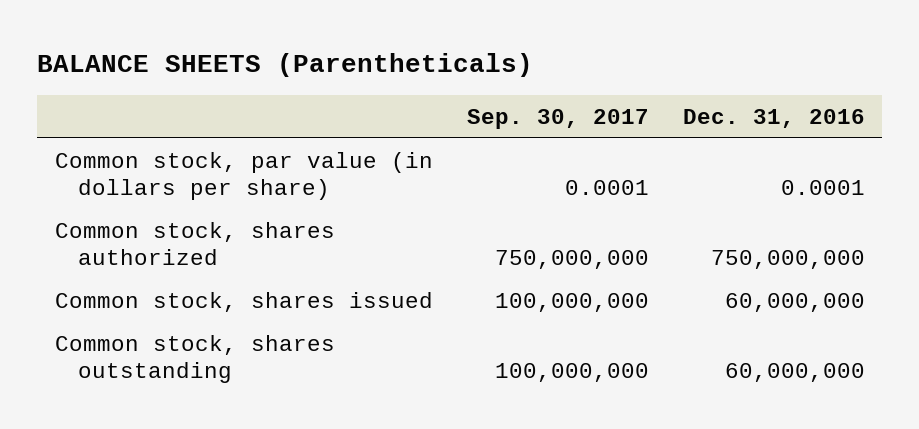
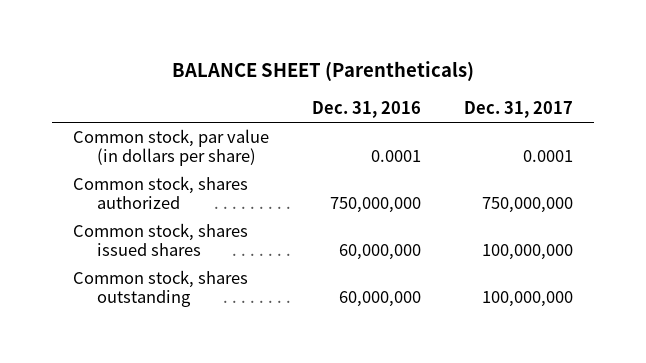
- BALANCE SHEETS (Parentheticals)
+ BALANCE SHEET (Parentheticals)
- | Sep. 30, 2017 | Dec. 31, 2016
+ | Dec. 31, 2016 | Dec. 31, 2017
- Common stock, shares issued | 100,000,000 | 60,000,000
+ Common stock, shares issued shares | 60,000,000 | 100,000,000

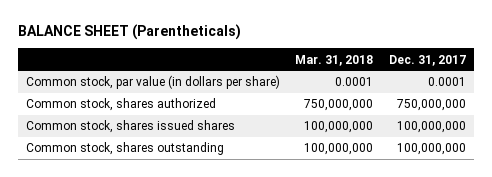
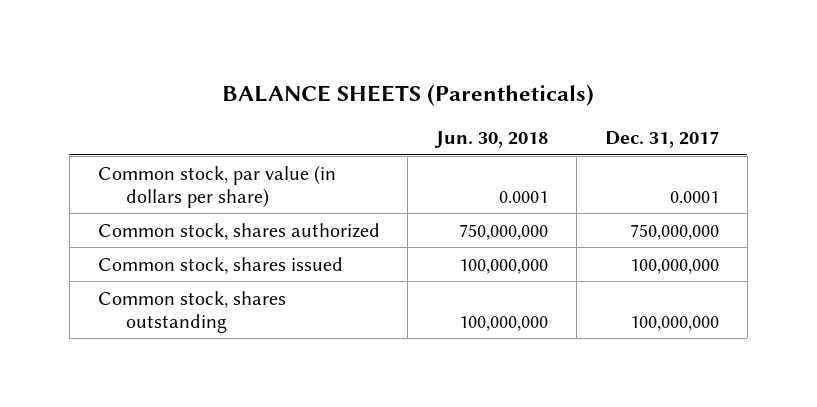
- BALANCE SHEET (Parentheticals)
+ BALANCE SHEETS (Parentheticals)
- | Mar. 31, 2018 | Dec. 31, 2017
+ | Jun. 30, 2018 | Dec. 31, 2017
- Common stock, shares issued shares | 100,000,000 | 100,000,000
+ Common stock, shares issued | 100,000,000 | 100,000,000

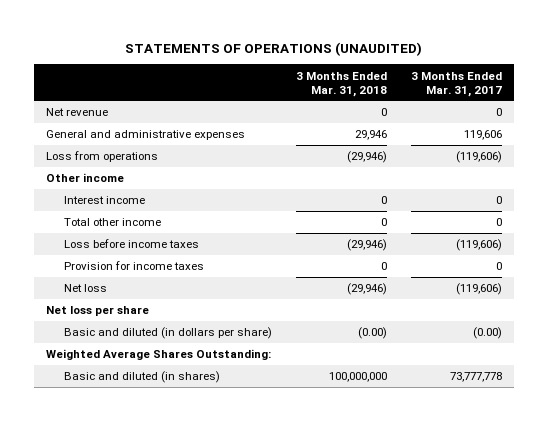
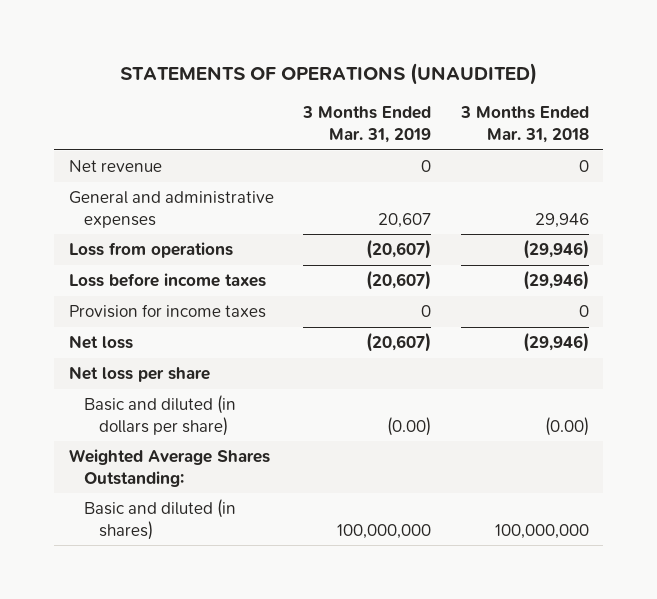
- | 3 Months Ended Mar. 31, 2018 | 3 Months Ended Mar. 31, 2017
+ | 3 Months Ended Mar. 31, 2019 | 3 Months Ended Mar. 31, 2018
- Other income
- Interest income | 0 | 0
- Total other income | 0 | 0

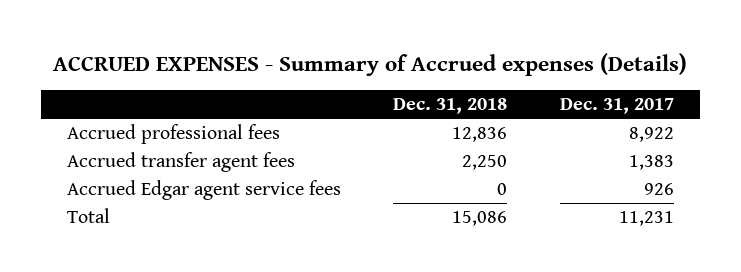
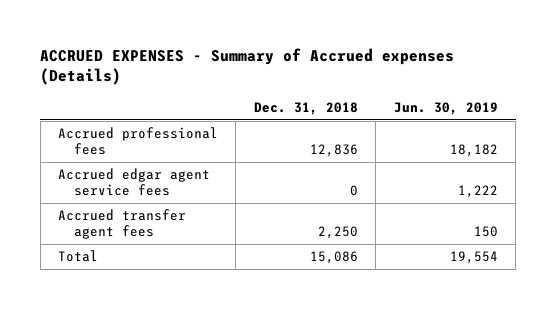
- | Dec. 31, 2018 | Dec. 31, 2017
+ | Dec. 31, 2018 | Jun. 30, 2019
+ Accrued edgar agent service fees | 0 | 1,222
- Accrued Edgar agent service fees | 0 | 926

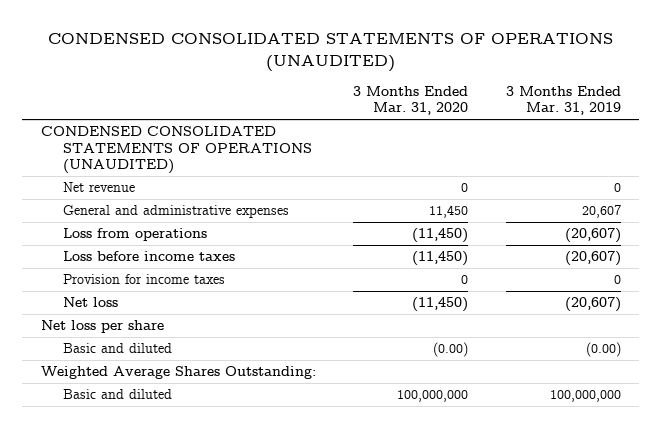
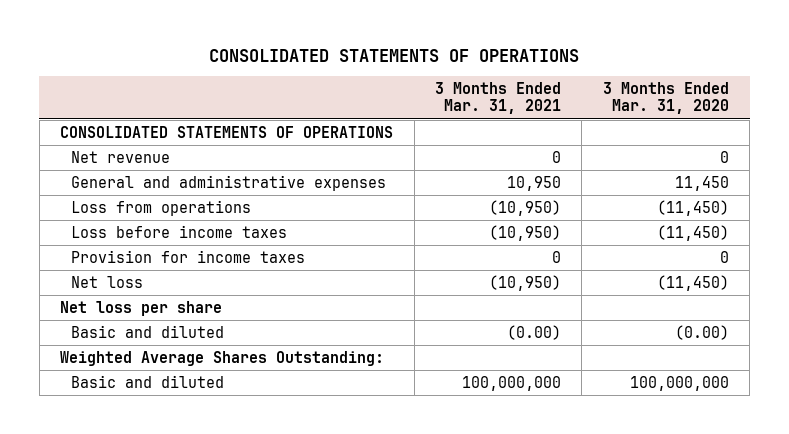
- CONDENSED CONSOLIDATED STATEMENTS OF OPERATIONS (UNAUDITED)
+ CONSOLIDATED STATEMENTS OF OPERATIONS
- | 3 Months Ended Mar. 31, 2020 | 3 Months Ended Mar. 31, 2019
+ | 3 Months Ended Mar. 31, 2021 | 3 Months Ended Mar. 31, 2020
- CONDENSED CONSOLIDATED STATEMENTS OF OPERATIONS (UNAUDITED)
+ CONSOLIDATED STATEMENTS OF OPERATIONS

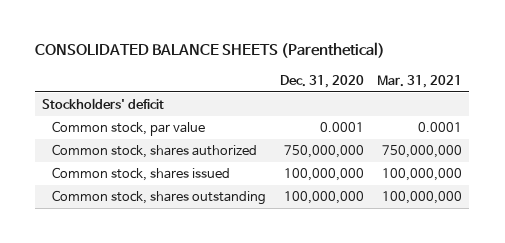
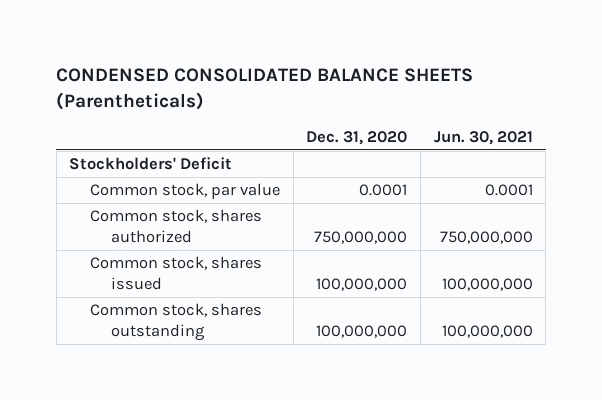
- CONSOLIDATED BALANCE SHEETS (Parenthetical)
+ CONDENSED CONSOLIDATED BALANCE SHEETS (Parentheticals)
- | Dec. 31, 2020 | Mar. 31, 2021
+ | Dec. 31, 2020 | Jun. 30, 2021
- Stockholders' deficit
+ Stockholders' Deficit

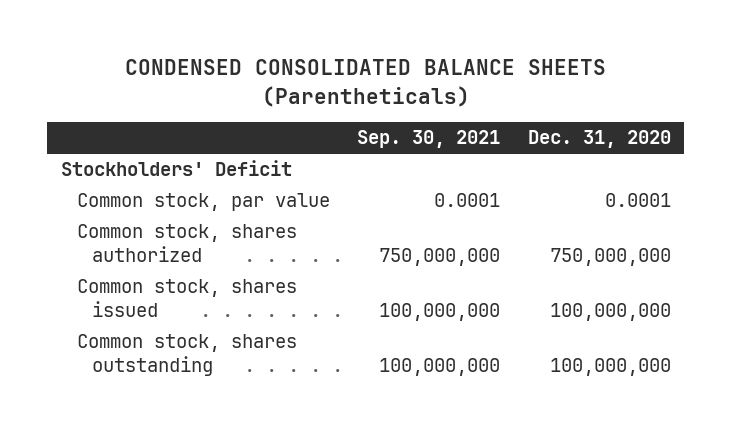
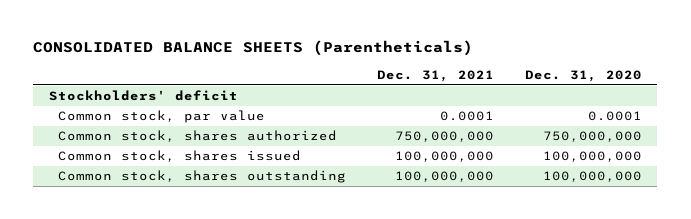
- CONDENSED CONSOLIDATED BALANCE SHEETS (Parentheticals)
+ CONSOLIDATED BALANCE SHEETS (Parentheticals)
- | Sep. 30, 2021 | Dec. 31, 2020
+ | Dec. 31, 2021 | Dec. 31, 2020
- Stockholders' Deficit
+ Stockholders' deficit

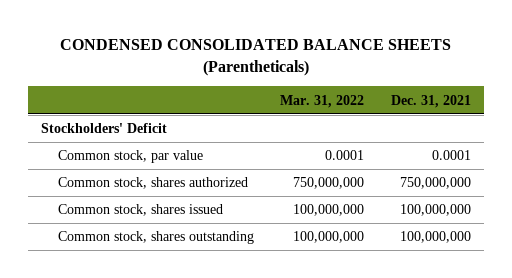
- CONSOLIDATED BALANCE SHEETS (Parentheticals)
+ CONDENSED CONSOLIDATED BALANCE SHEETS (Parentheticals)
- | Dec. 31, 2021 | Dec. 31, 2020
+ | Mar. 31, 2022 | Dec. 31, 2021
- Stockholders' deficit
+ Stockholders' Deficit

